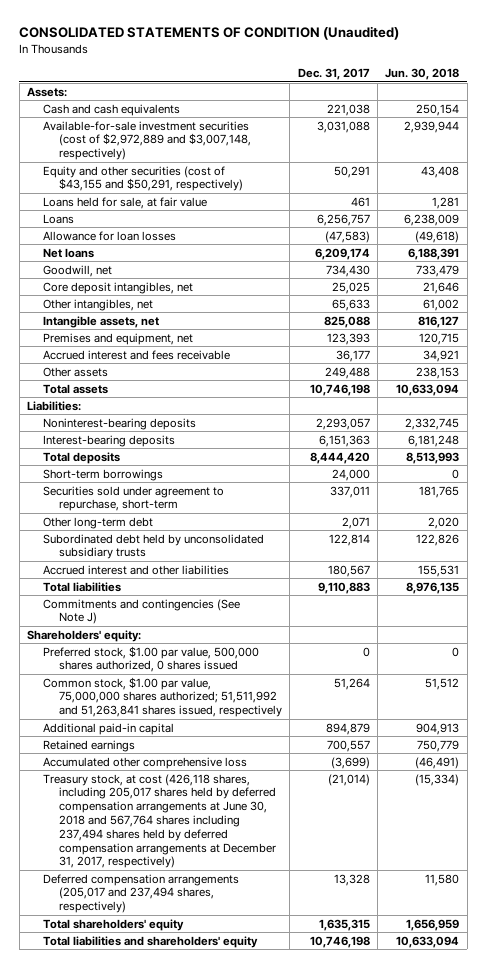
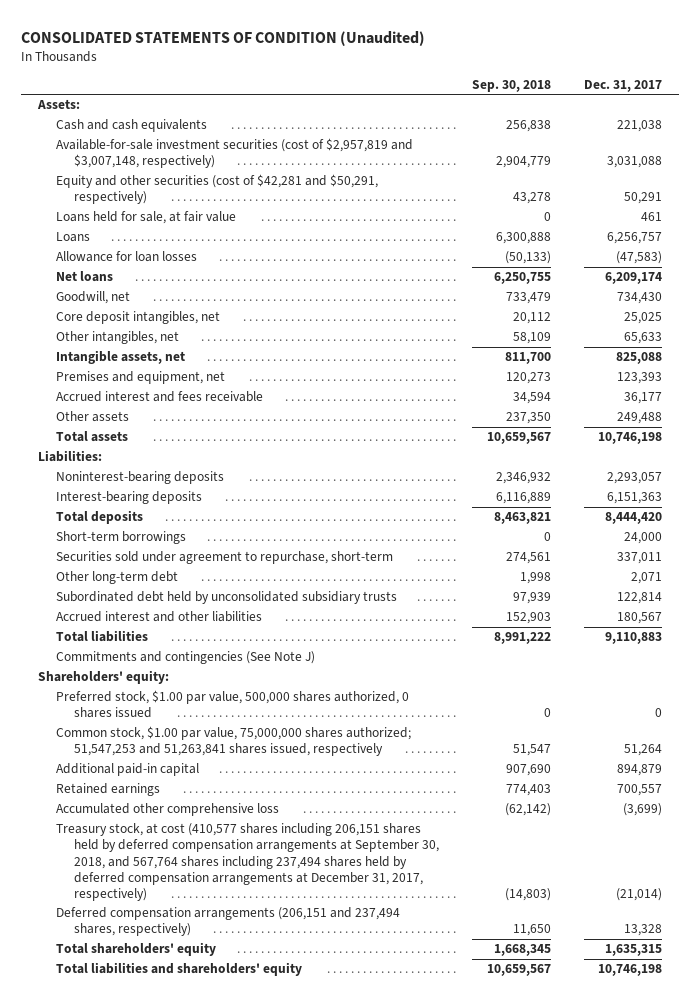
- | Dec. 31, 2017 | Jun. 30, 2018
+ | Sep. 30, 2018 | Dec. 31, 2017
- Available-for-sale investment securities (cost of $2,972,889 and $3,007,148, respectively) | 3,031,088 | 2,939,944
- Equity and other securities (cost of $43,155 and $50,291, respectively) | 50,291 | 43,408
+ Available-for-sale investment securities (cost of $2,957,819 and $3,007,148, respectively) | 2,904,779 | 3,031,088
+ Equity and other securities (cost of $42,281 and $50,291, respectively) | 43,278 | 50,291
- Common stock, $1.00 par value, 75,000,000 shares authorized; 51,511,992 and 51,263,841 shares issued, respectively | 51,264 | 51,512
+ Common stock, $1.00 par value, 75,000,000 shares authorized; 51,547,253 and 51,263,841 shares issued, respectively | 51,547 | 51,264
- Treasury stock, at cost (426,118 shares, including 205,017 shares held by deferred compensation arrangements at June 30, 2018 and 567,764 shares including 237,494 shares held by deferred compensation arrangements at December 31, 2017, respectively) | (21,014) | (15,334)
- Deferred compensation arrangements (205,017 and 237,494 shares, respectively) | 13,328 | 11,580
+ Treasury stock, at cost (410,577 shares including 206,151 shares held by deferred compensation arrangements at September 30, 2018, and 567,764 shares including 237,494 shares held by deferred compensation arrangements at December 31, 2017, respectively) | (14,803) | (21,014)
+ Deferred compensation arrangements (206,151 and 237,494 shares, respectively) | 11,650 | 13,328

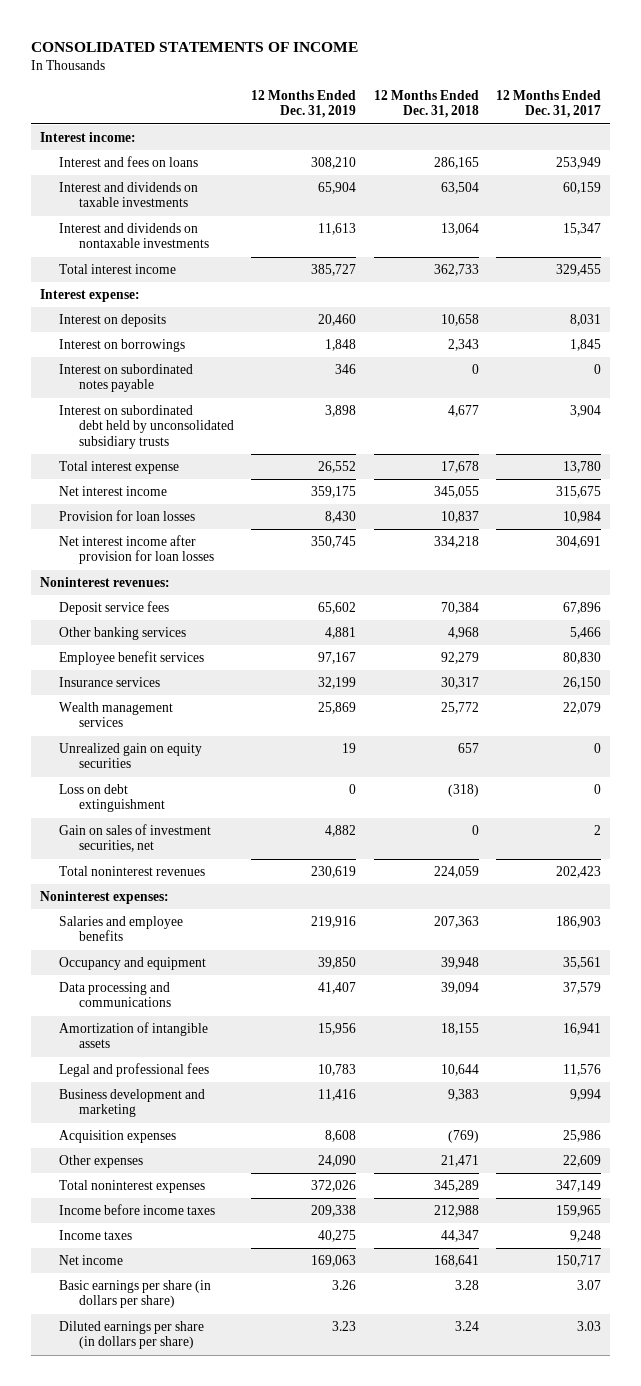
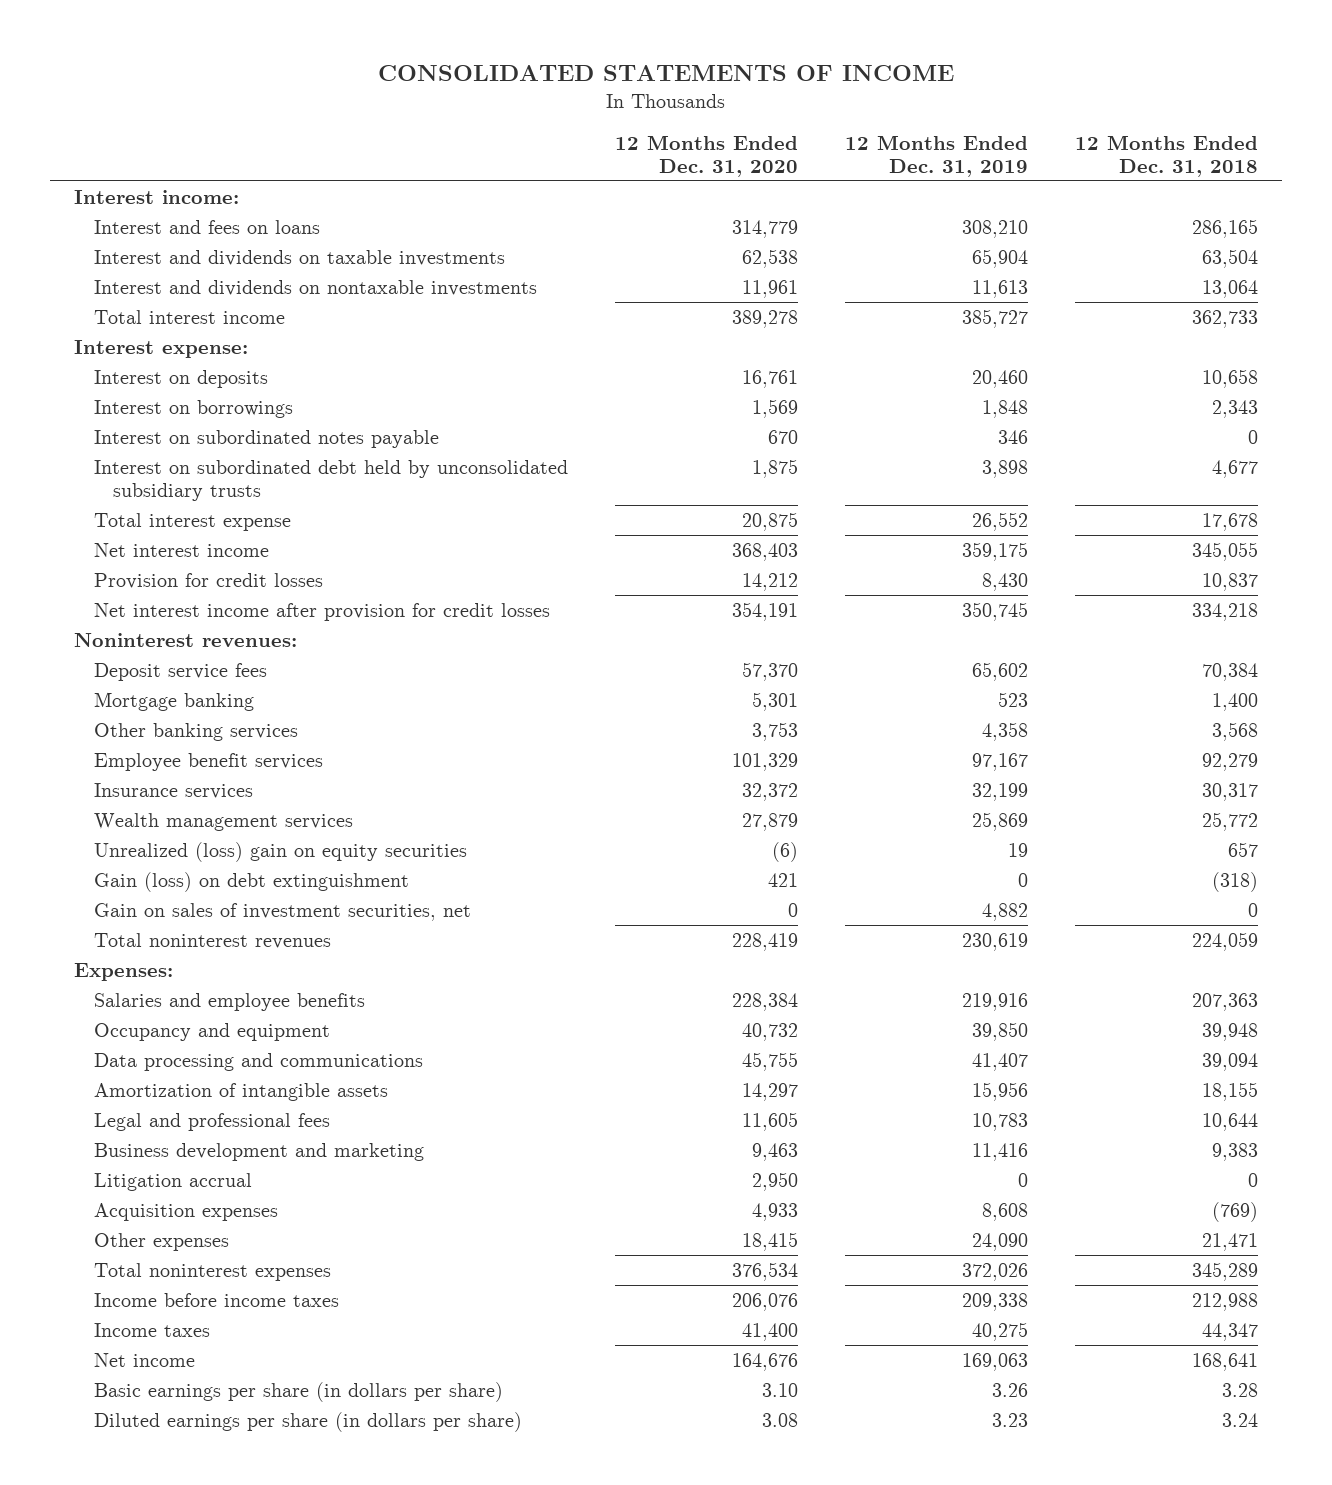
- | 12 Months Ended Dec. 31, 2019 | 12 Months Ended Dec. 31, 2018 | 12 Months Ended Dec. 31, 2017
+ | 12 Months Ended Dec. 31, 2020 | 12 Months Ended Dec. 31, 2019 | 12 Months Ended Dec. 31, 2018
- Provision for loan losses | 8,430 | 10,837 | 10,984
- Net interest income after provision for loan losses | 350,745 | 334,218 | 304,691
+ Provision for credit losses | 14,212 | 8,430 | 10,837
+ Net interest income after provision for credit losses | 354,191 | 350,745 | 334,218
- Other banking services | 4,881 | 4,968 | 5,466
+ Mortgage banking | 5,301 | 523 | 1,400
+ Other banking services | 3,753 | 4,358 | 3,568
- Unrealized gain on equity securities | 19 | 657 | 0
- Loss on debt extinguishment | 0 | (318) | 0
+ Unrealized (loss) gain on equity securities | (6) | 19 | 657
+ Gain (loss) on debt extinguishment | 421 | 0 | (318)
- Noninterest expenses:
+ Expenses:
+ Litigation accrual | 2,950 | 0 | 0

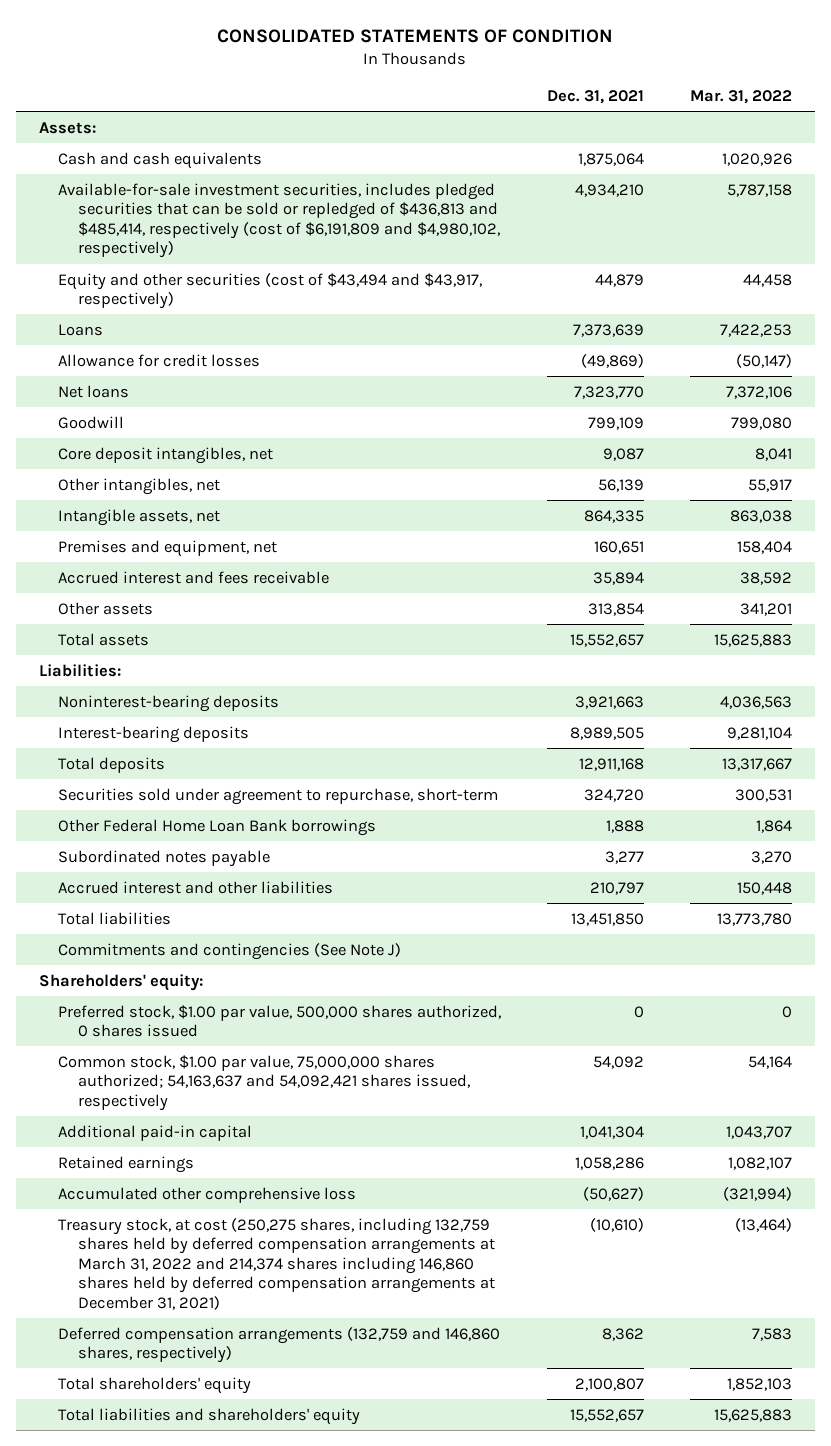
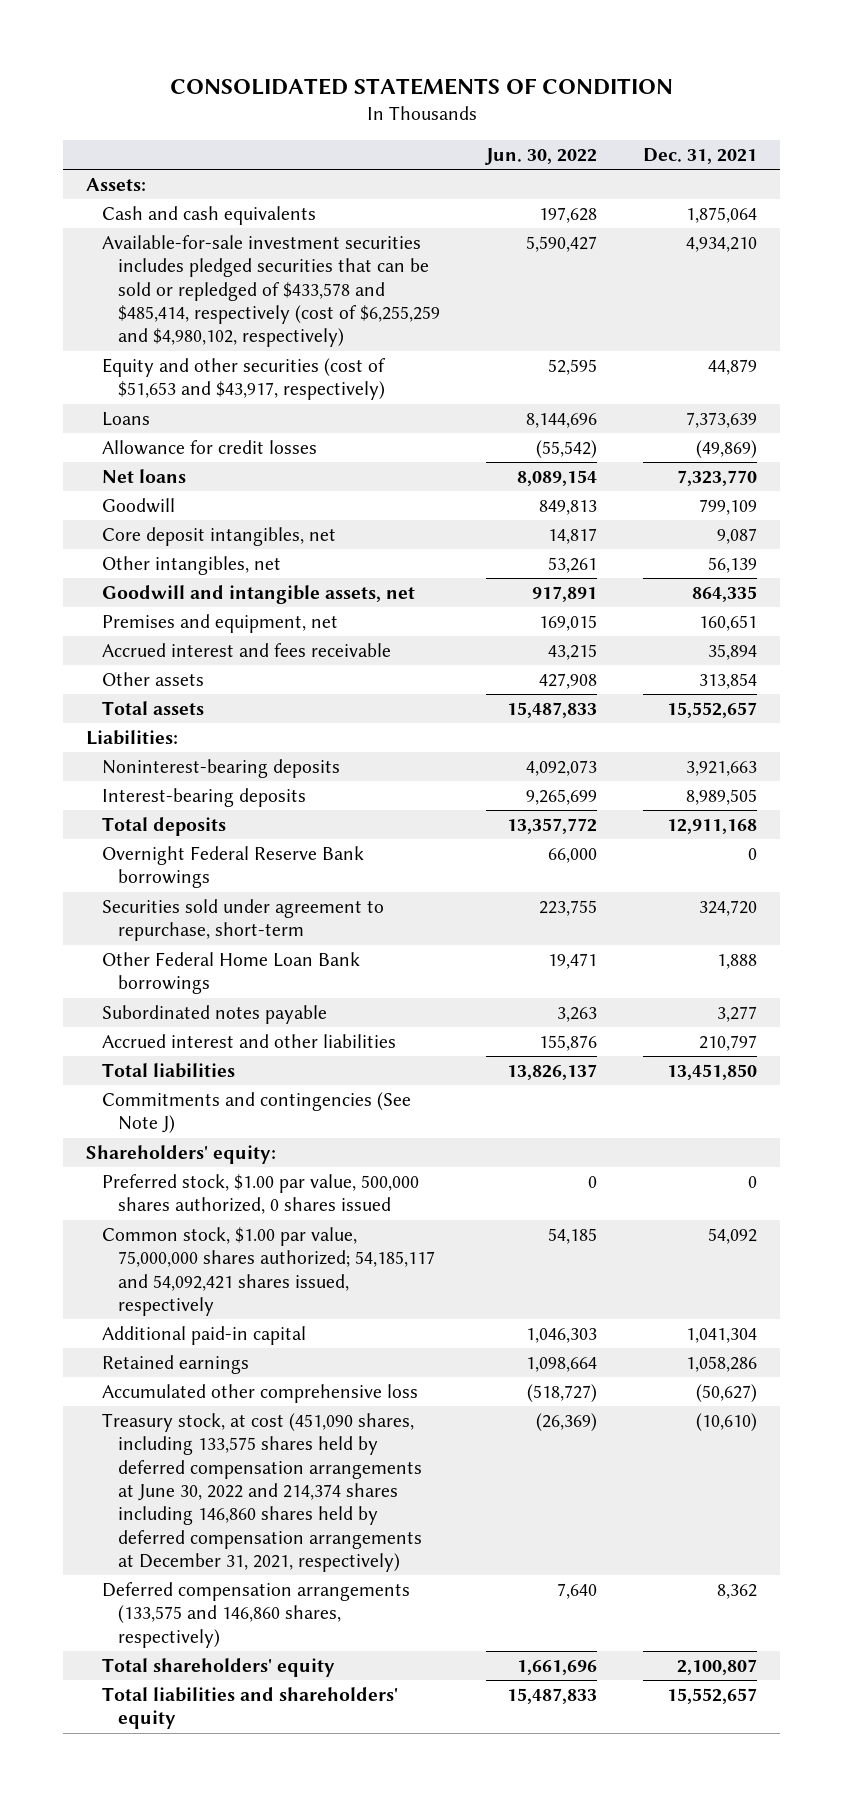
- | Dec. 31, 2021 | Mar. 31, 2022
+ | Jun. 30, 2022 | Dec. 31, 2021
- Available-for-sale investment securities, includes pledged securities that can be sold or repledged of $436,813 and $485,414, respectively (cost of $6,191,809 and $4,980,102, respectively) | 4,934,210 | 5,787,158
- Equity and other securities (cost of $43,494 and $43,917, respectively) | 44,879 | 44,458
+ Available-for-sale investment securities includes pledged securities that can be sold or repledged of $433,578 and $485,414, respectively (cost of $6,255,259 and $4,980,102, respectively) | 5,590,427 | 4,934,210
+ Equity and other securities (cost of $51,653 and $43,917, respectively) | 52,595 | 44,879
- Intangible assets, net | 864,335 | 863,038
+ Goodwill and intangible assets, net | 917,891 | 864,335
+ Overnight Federal Reserve Bank borrowings | 66,000 | 0
- Common stock, $1.00 par value, 75,000,000 shares authorized; 54,163,637 and 54,092,421 shares issued, respectively | 54,092 | 54,164
+ Common stock, $1.00 par value, 75,000,000 shares authorized; 54,185,117 and 54,092,421 shares issued, respectively | 54,185 | 54,092
- Treasury stock, at cost (250,275 shares, including 132,759 shares held by deferred compensation arrangements at March 31, 2022 and 214,374 shares including 146,860 shares held by deferred compensation arrangements at December 31, 2021) | (10,610) | (13,464)
- Deferred compensation arrangements (132,759 and 146,860 shares, respectively) | 8,362 | 7,583
+ Treasury stock, at cost (451,090 shares, including 133,575 shares held by deferred compensation arrangements at June 30, 2022 and 214,374 shares including 146,860 shares held by deferred compensation arrangements at December 31, 2021, respectively) | (26,369) | (10,610)
+ Deferred compensation arrangements (133,575 and 146,860 shares, respectively) | 7,640 | 8,362

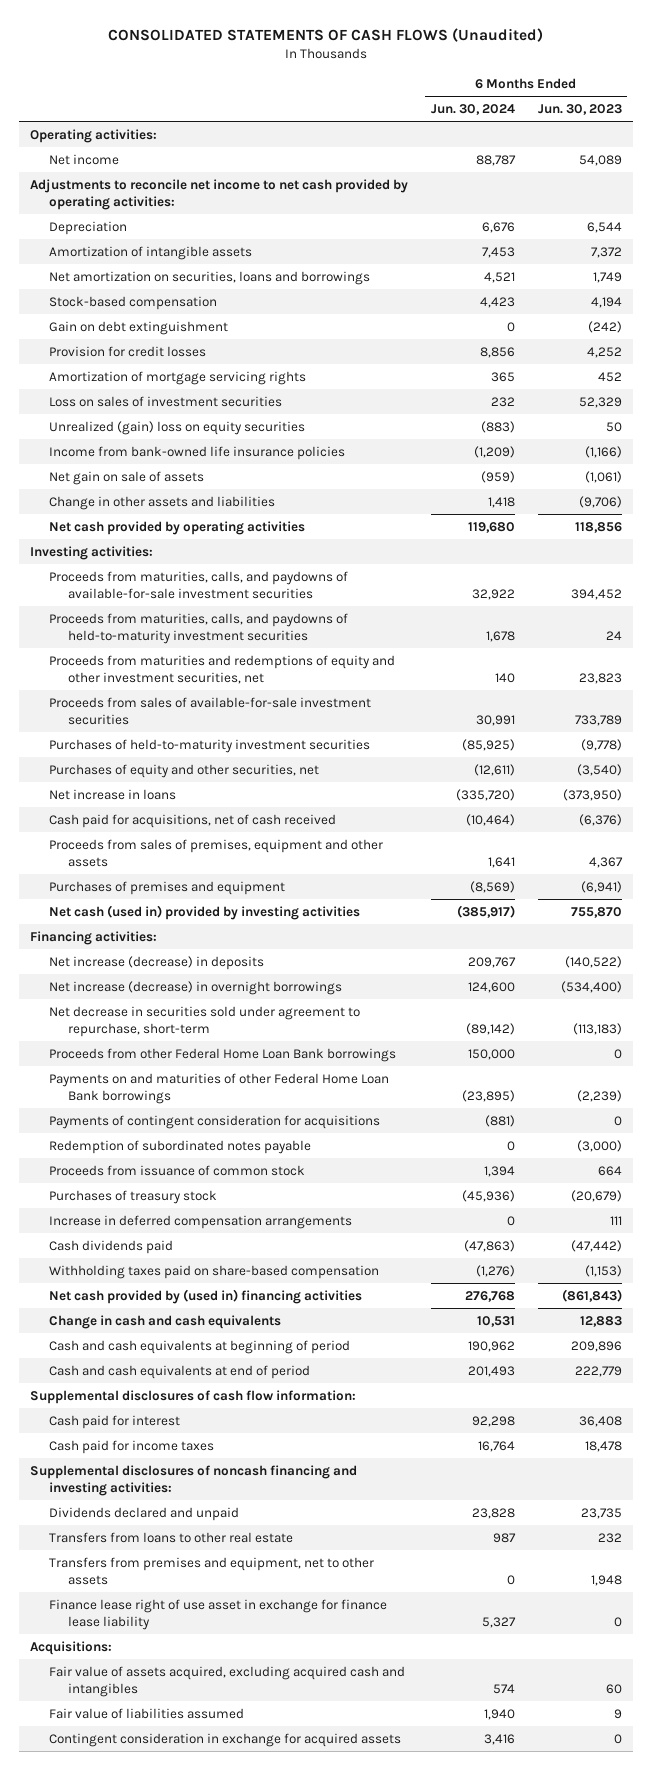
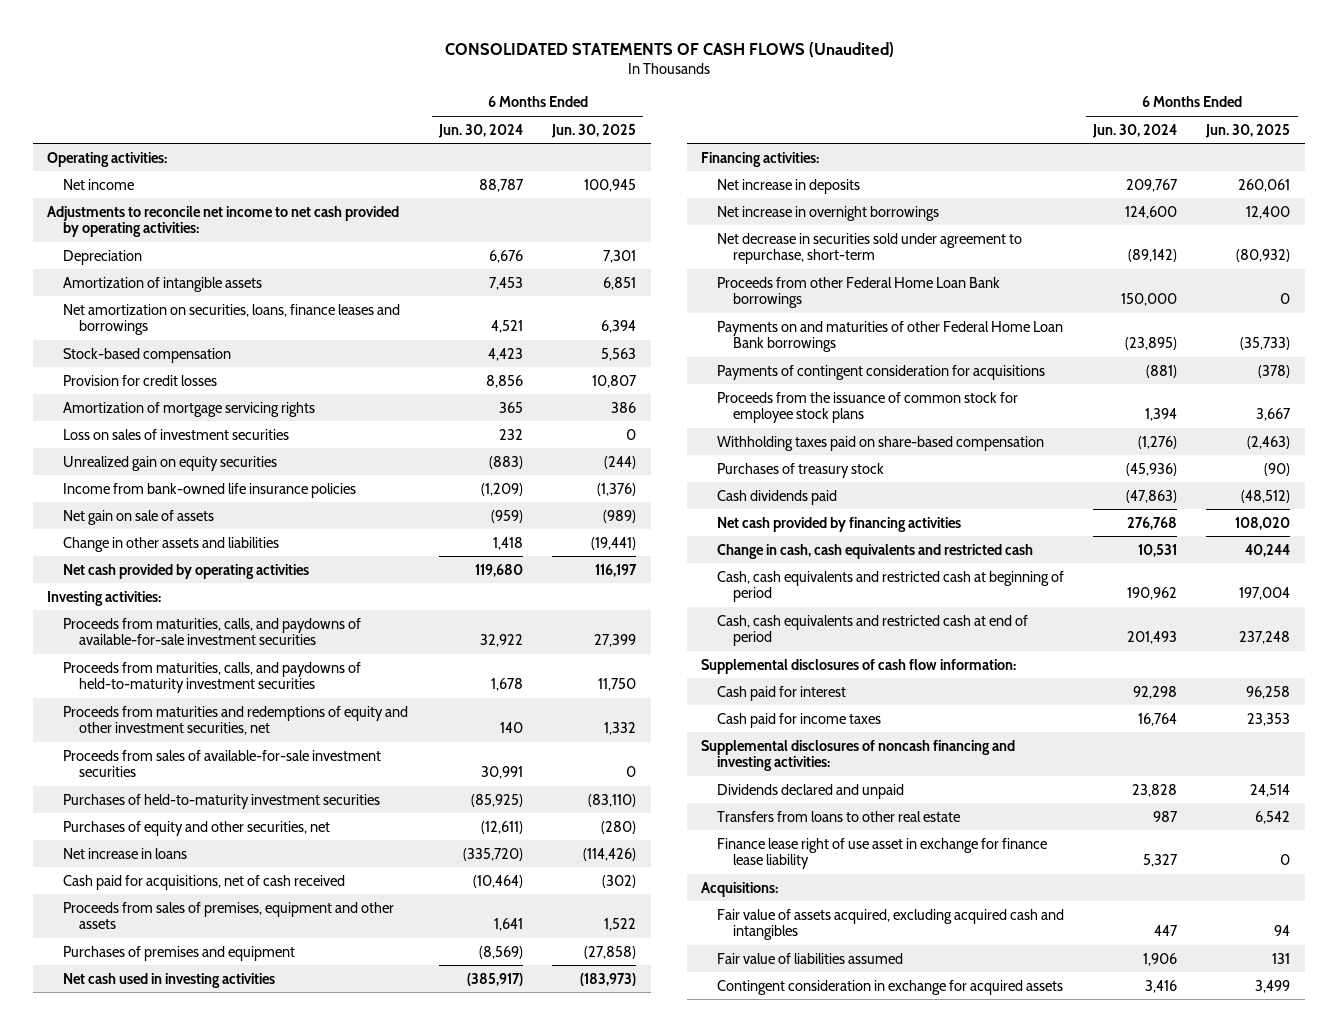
- | 6 Months Ended Jun. 30, 2024 | 6 Months Ended Jun. 30, 2023
+ | 6 Months Ended Jun. 30, 2024 | 6 Months Ended Jun. 30, 2025
- Net amortization on securities, loans and borrowings | 4,521 | 1,749
+ Net amortization on securities, loans, finance leases and borrowings | 4,521 | 6,394
- Gain on debt extinguishment | 0 | (242)
- Unrealized (gain) loss on equity securities | (883) | 50
+ Unrealized gain on equity securities | (883) | (244)
- Net cash (used in) provided by investing activities | (385,917) | 755,870
+ Net cash used in investing activities | (385,917) | (183,973)
- Net increase (decrease) in deposits | 209,767 | (140,522)
- Net increase (decrease) in overnight borrowings | 124,600 | (534,400)
+ Net increase in deposits | 209,767 | 260,061
+ Net increase in overnight borrowings | 124,600 | 12,400
- Redemption of subordinated notes payable | 0 | (3,000)
- Proceeds from issuance of common stock | 1,394 | 664
+ Proceeds from the issuance of common stock for employee stock plans | 1,394 | 3,667
moved up: Withholding taxes paid on share-based compensation | (1,276) | (2,463)
- Increase in deferred compensation arrangements | 0 | 111
- Net cash provided by (used in) financing activities | 276,768 | (861,843)
- Change in cash and cash equivalents | 10,531 | 12,883
- Cash and cash equivalents at beginning of period | 190,962 | 209,896
- Cash and cash equivalents at end of period | 201,493 | 222,779
+ Net cash provided by financing activities | 276,768 | 108,020
+ Change in cash, cash equivalents and restricted cash | 10,531 | 40,244
+ Cash, cash equivalents and restricted cash at beginning of period | 190,962 | 197,004
+ Cash, cash equivalents and restricted cash at end of period | 201,493 | 237,248
- Transfers from premises and equipment, net to other assets | 0 | 1,948
- Fair value of assets acquired, excluding acquired cash and intangibles | 574 | 60
- Fair value of liabilities assumed | 1,940 | 9
+ Fair value of assets acquired, excluding acquired cash and intangibles | 447 | 94
+ Fair value of liabilities assumed | 1,906 | 131

